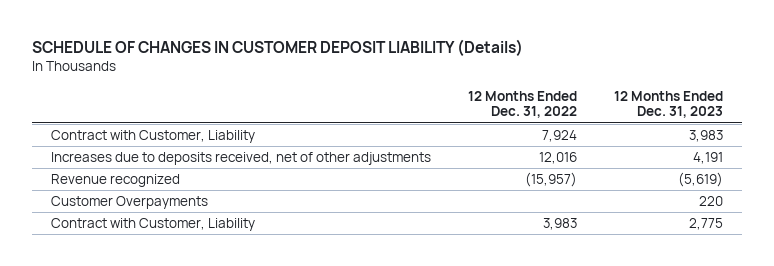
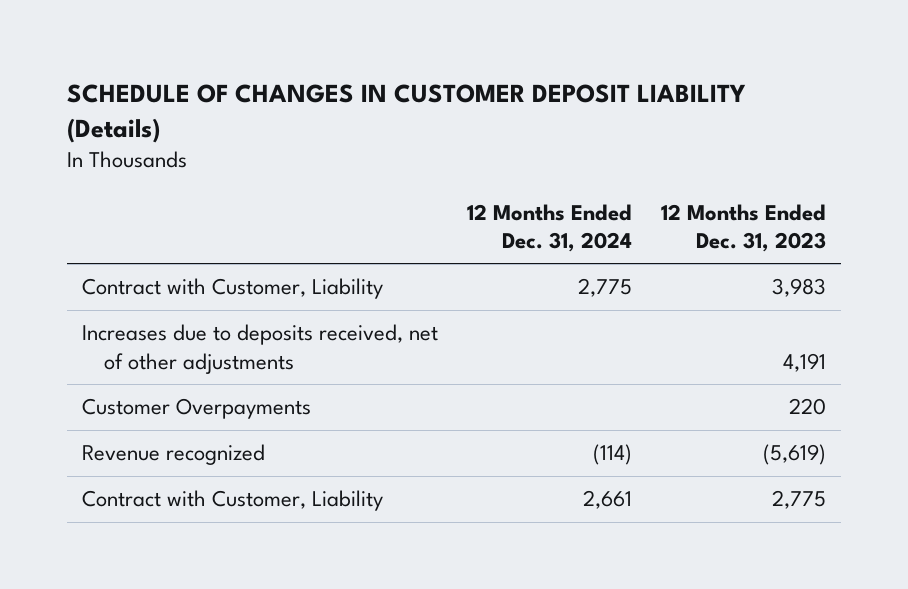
- | 12 Months Ended Dec. 31, 2022 | 12 Months Ended Dec. 31, 2023
+ | 12 Months Ended Dec. 31, 2024 | 12 Months Ended Dec. 31, 2023
moved down: Revenue recognized | (114) | (5,619)

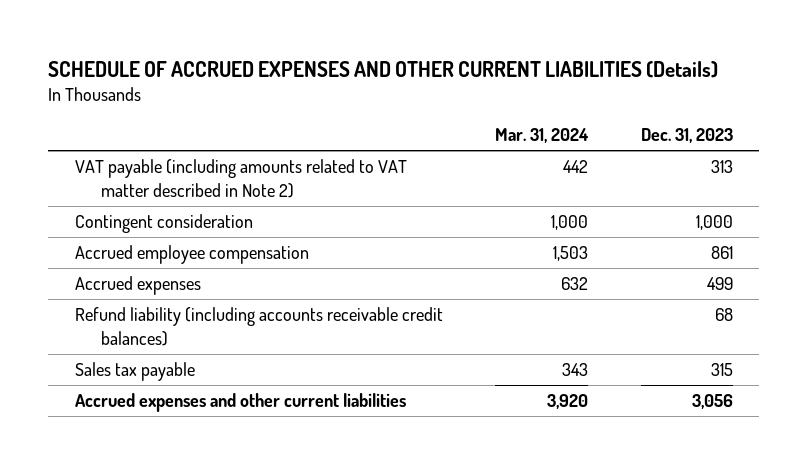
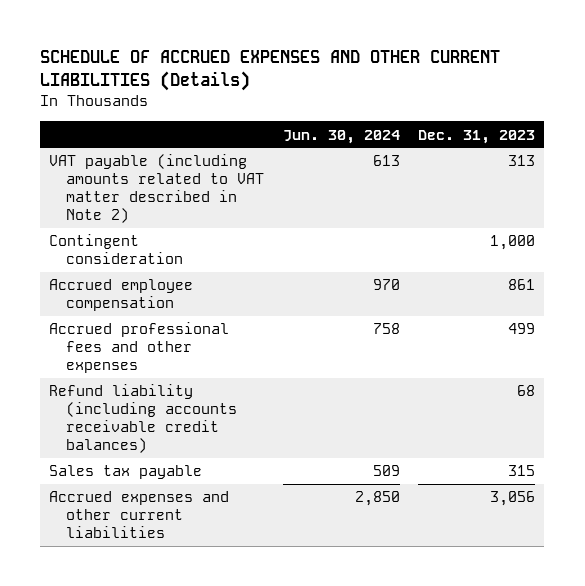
- | Mar. 31, 2024 | Dec. 31, 2023
+ | Jun. 30, 2024 | Dec. 31, 2023
- Accrued expenses | 632 | 499
+ Accrued professional fees and other expenses | 758 | 499

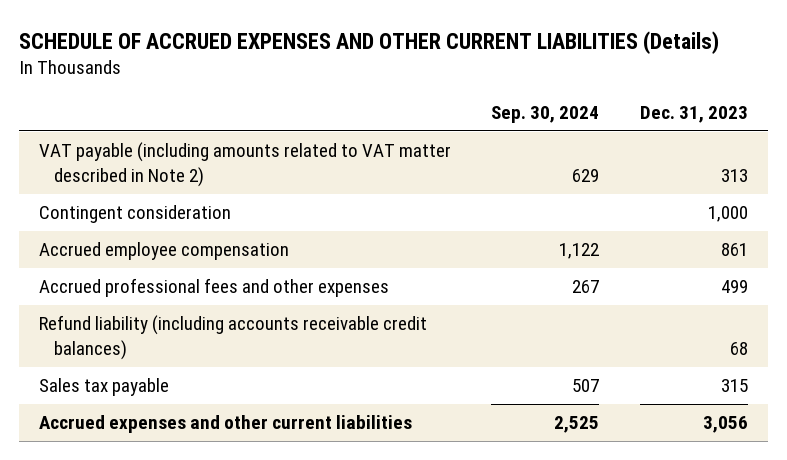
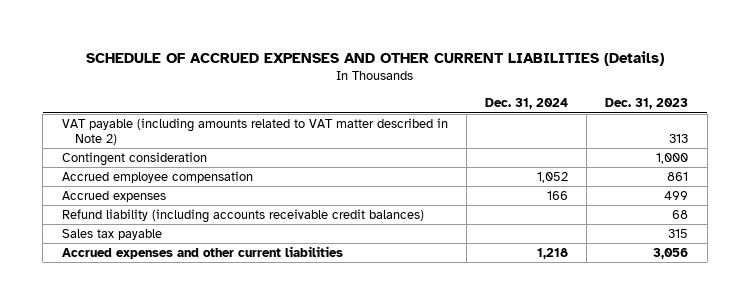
- | Sep. 30, 2024 | Dec. 31, 2023
+ | Dec. 31, 2024 | Dec. 31, 2023
- Accrued professional fees and other expenses | 267 | 499
+ Accrued expenses | 166 | 499

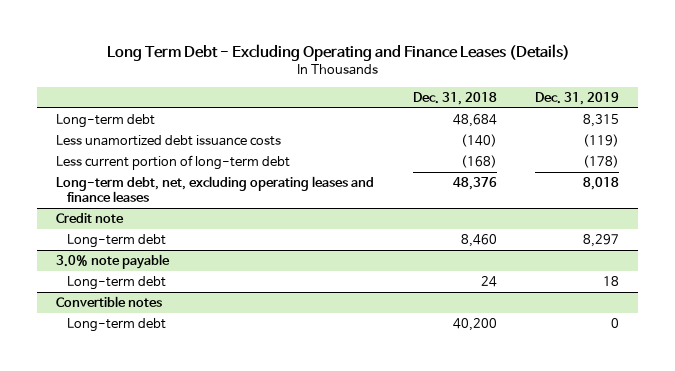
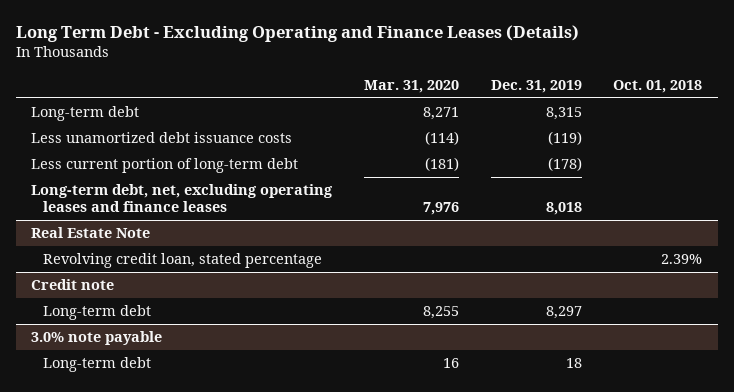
- | Dec. 31, 2018 | Dec. 31, 2019
+ | Mar. 31, 2020 | Dec. 31, 2019 | Oct. 01, 2018
+ Real Estate Note
+ Revolving credit loan, stated percentage | | | 2.39%
- Convertible notes
- Long-term debt | 40,200 | 0

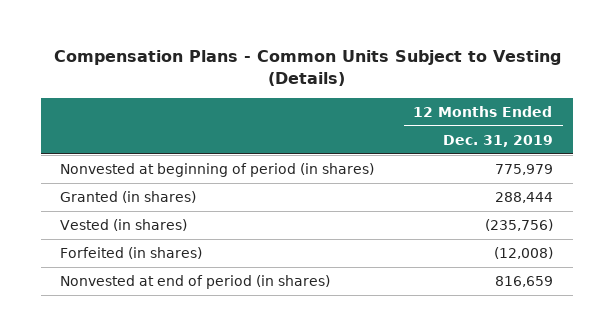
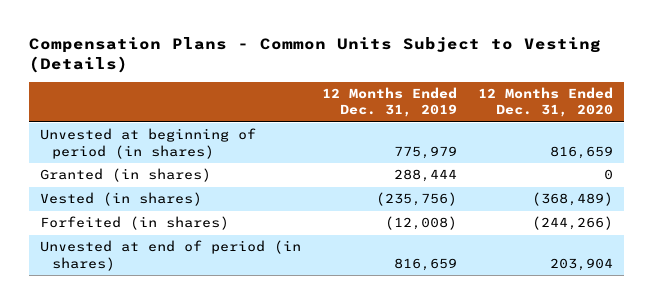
- | 12 Months Ended Dec. 31, 2019
+ | 12 Months Ended Dec. 31, 2019 | 12 Months Ended Dec. 31, 2020
- Nonvested at beginning of period (in shares) | 775,979
+ Unvested at beginning of period (in shares) | 775,979 | 816,659
- Nonvested at end of period (in shares) | 816,659
+ Unvested at end of period (in shares) | 816,659 | 203,904

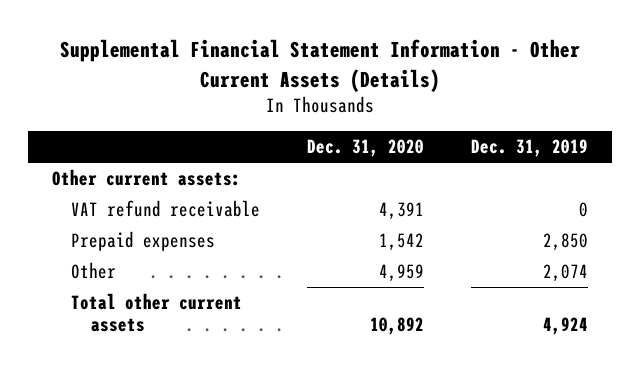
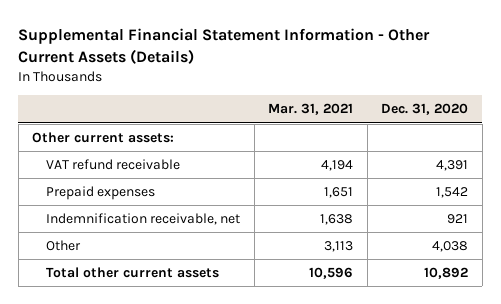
- | Dec. 31, 2020 | Dec. 31, 2019
+ | Mar. 31, 2021 | Dec. 31, 2020
- Other | 4,959 | 2,074
+ Indemnification receivable, net | 1,638 | 921
+ Other | 3,113 | 4,038

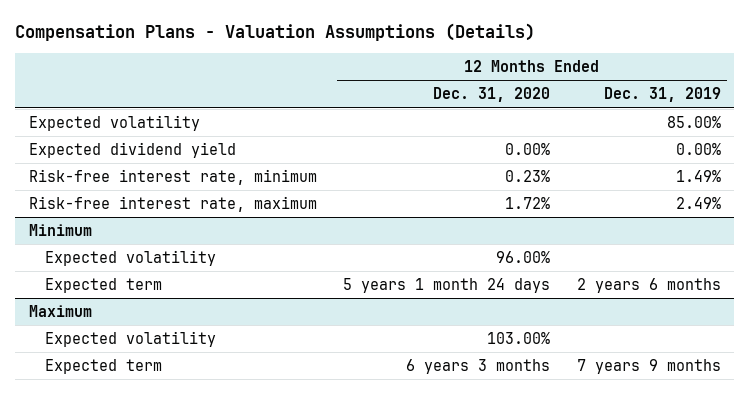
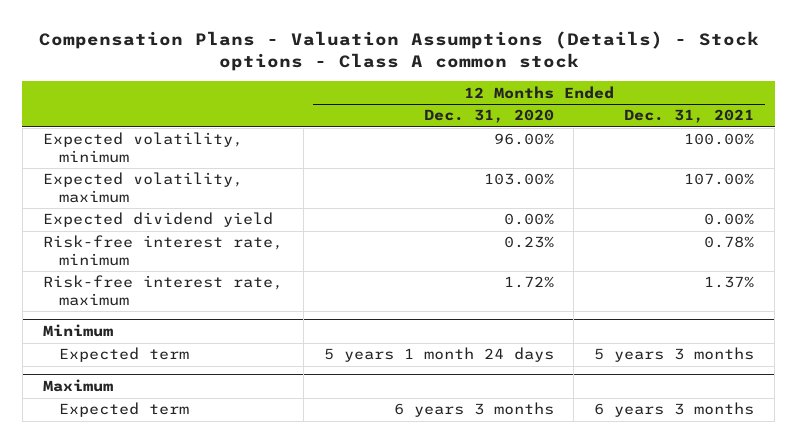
- Compensation Plans - Valuation Assumptions (Details)
+ Compensation Plans - Valuation Assumptions (Details) - Stock options - Class A common stock
- | 12 Months Ended Dec. 31, 2020 | 12 Months Ended Dec. 31, 2019
+ | 12 Months Ended Dec. 31, 2020 | 12 Months Ended Dec. 31, 2021
- Expected volatility | | 85.00%
+ Expected volatility, minimum | 96.00% | 100.00%
+ Expected volatility, maximum | 103.00% | 107.00%
@ Minimum
- Expected volatility | 96.00% |
@ Maximum
- Expected volatility | 103.00% |

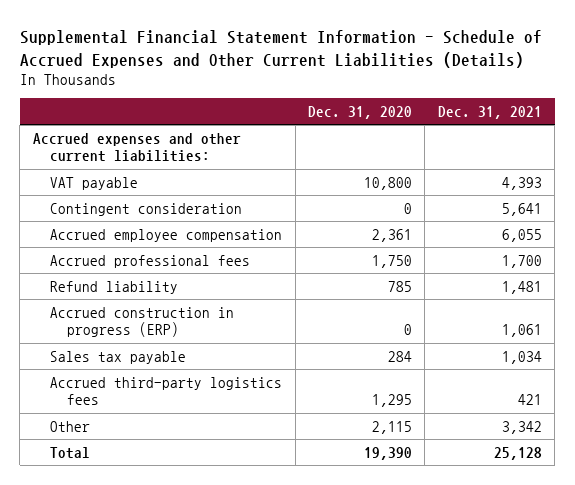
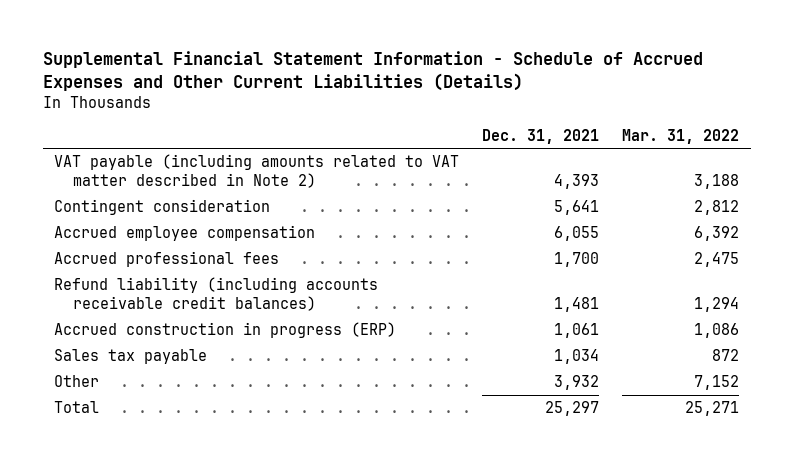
- | Dec. 31, 2020 | Dec. 31, 2021
+ | Dec. 31, 2021 | Mar. 31, 2022
- Accrued expenses and other current liabilities:
- VAT payable | 10,800 | 4,393
+ VAT payable (including amounts related to VAT matter described in Note 2) | 4,393 | 3,188
- Refund liability | 785 | 1,481
+ Refund liability (including accounts receivable credit balances) | 1,481 | 1,294
- Accrued third-party logistics fees | 1,295 | 421
- Other | 2,115 | 3,342
- Total | 19,390 | 25,128
+ Other | 3,932 | 7,152
+ Total | 25,297 | 25,271

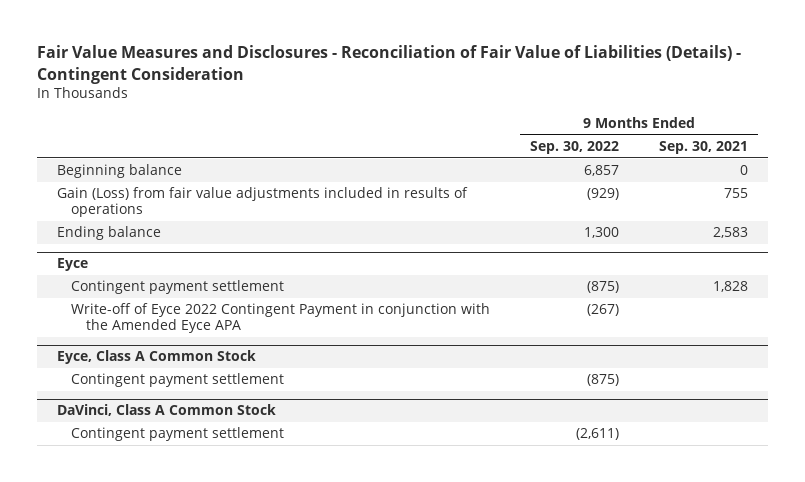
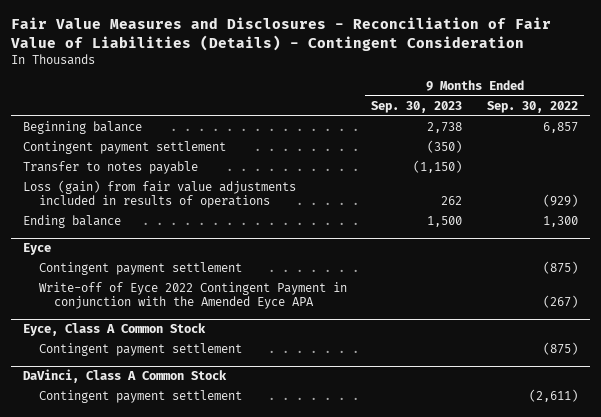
- | 9 Months Ended Sep. 30, 2022 | 9 Months Ended Sep. 30, 2021
+ | 9 Months Ended Sep. 30, 2023 | 9 Months Ended Sep. 30, 2022
- Gain (Loss) from fair value adjustments included in results of operations | (929) | 755
+ Contingent payment settlement | (350) |
+ Transfer to notes payable | (1,150) |
+ Loss (gain) from fair value adjustments included in results of operations | 262 | (929)

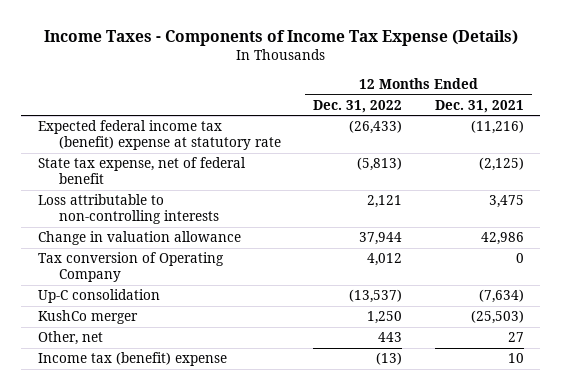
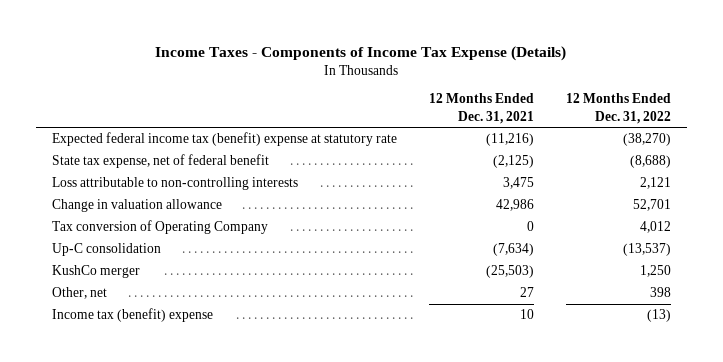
- | 12 Months Ended Dec. 31, 2022 | 12 Months Ended Dec. 31, 2021
+ | 12 Months Ended Dec. 31, 2021 | 12 Months Ended Dec. 31, 2022
- Expected federal income tax (benefit) expense at statutory rate | (26,433) | (11,216)
- State tax expense, net of federal benefit | (5,813) | (2,125)
+ Expected federal income tax (benefit) expense at statutory rate | (11,216) | (38,270)
+ State tax expense, net of federal benefit | (2,125) | (8,688)
- Change in valuation allowance | 37,944 | 42,986
+ Change in valuation allowance | 42,986 | 52,701
- Other, net | 443 | 27
+ Other, net | 27 | 398

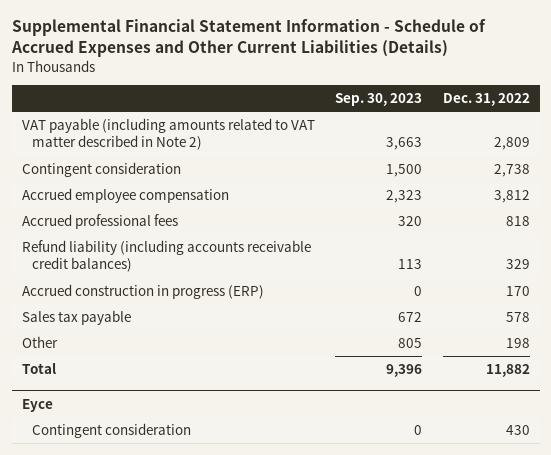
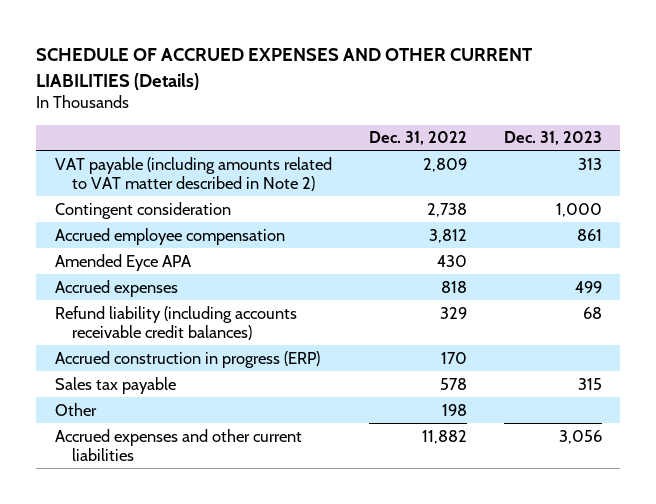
- Supplemental Financial Statement Information - Schedule of Accrued Expenses and Other Current Liabilities (Details)
+ SCHEDULE OF ACCRUED EXPENSES AND OTHER CURRENT LIABILITIES (Details)
- | Sep. 30, 2023 | Dec. 31, 2022
+ | Dec. 31, 2022 | Dec. 31, 2023
- Accrued professional fees | 320 | 818
+ Amended Eyce APA | 430 |
+ Accrued expenses | 818 | 499
- Total | 9,396 | 11,882
- Eyce
- Contingent consideration | 0 | 430
+ Accrued expenses and other current liabilities | 11,882 | 3,056

